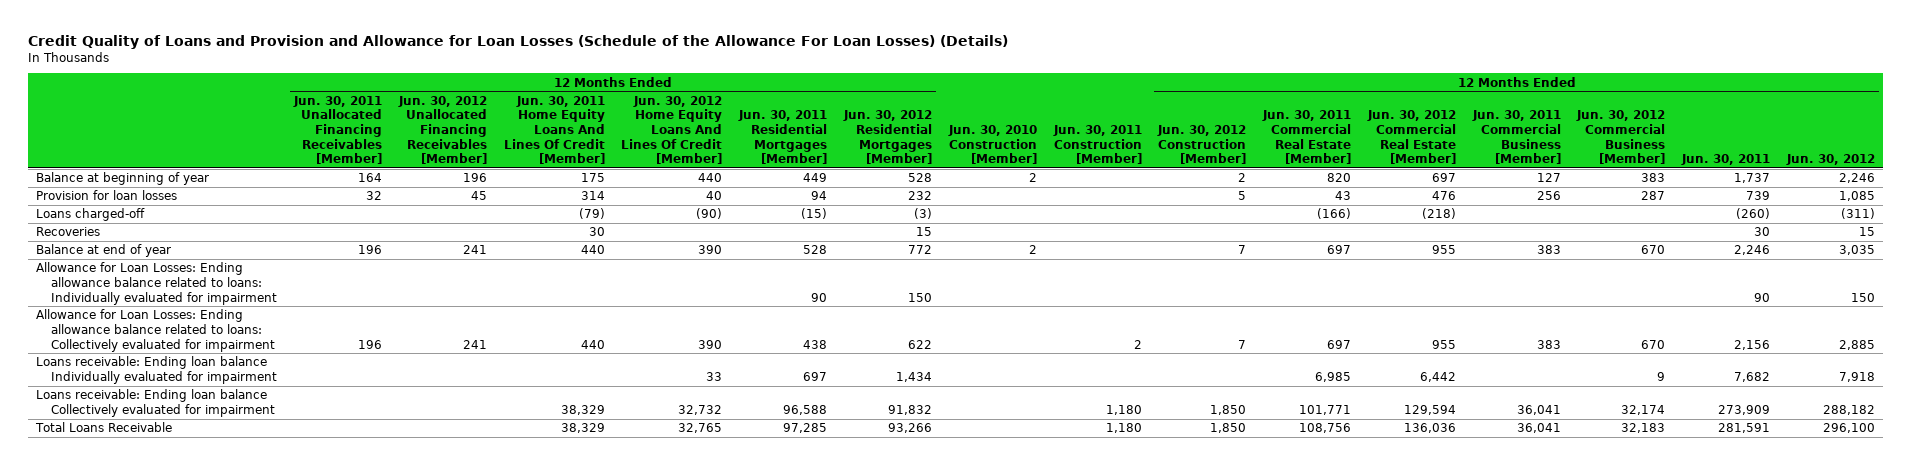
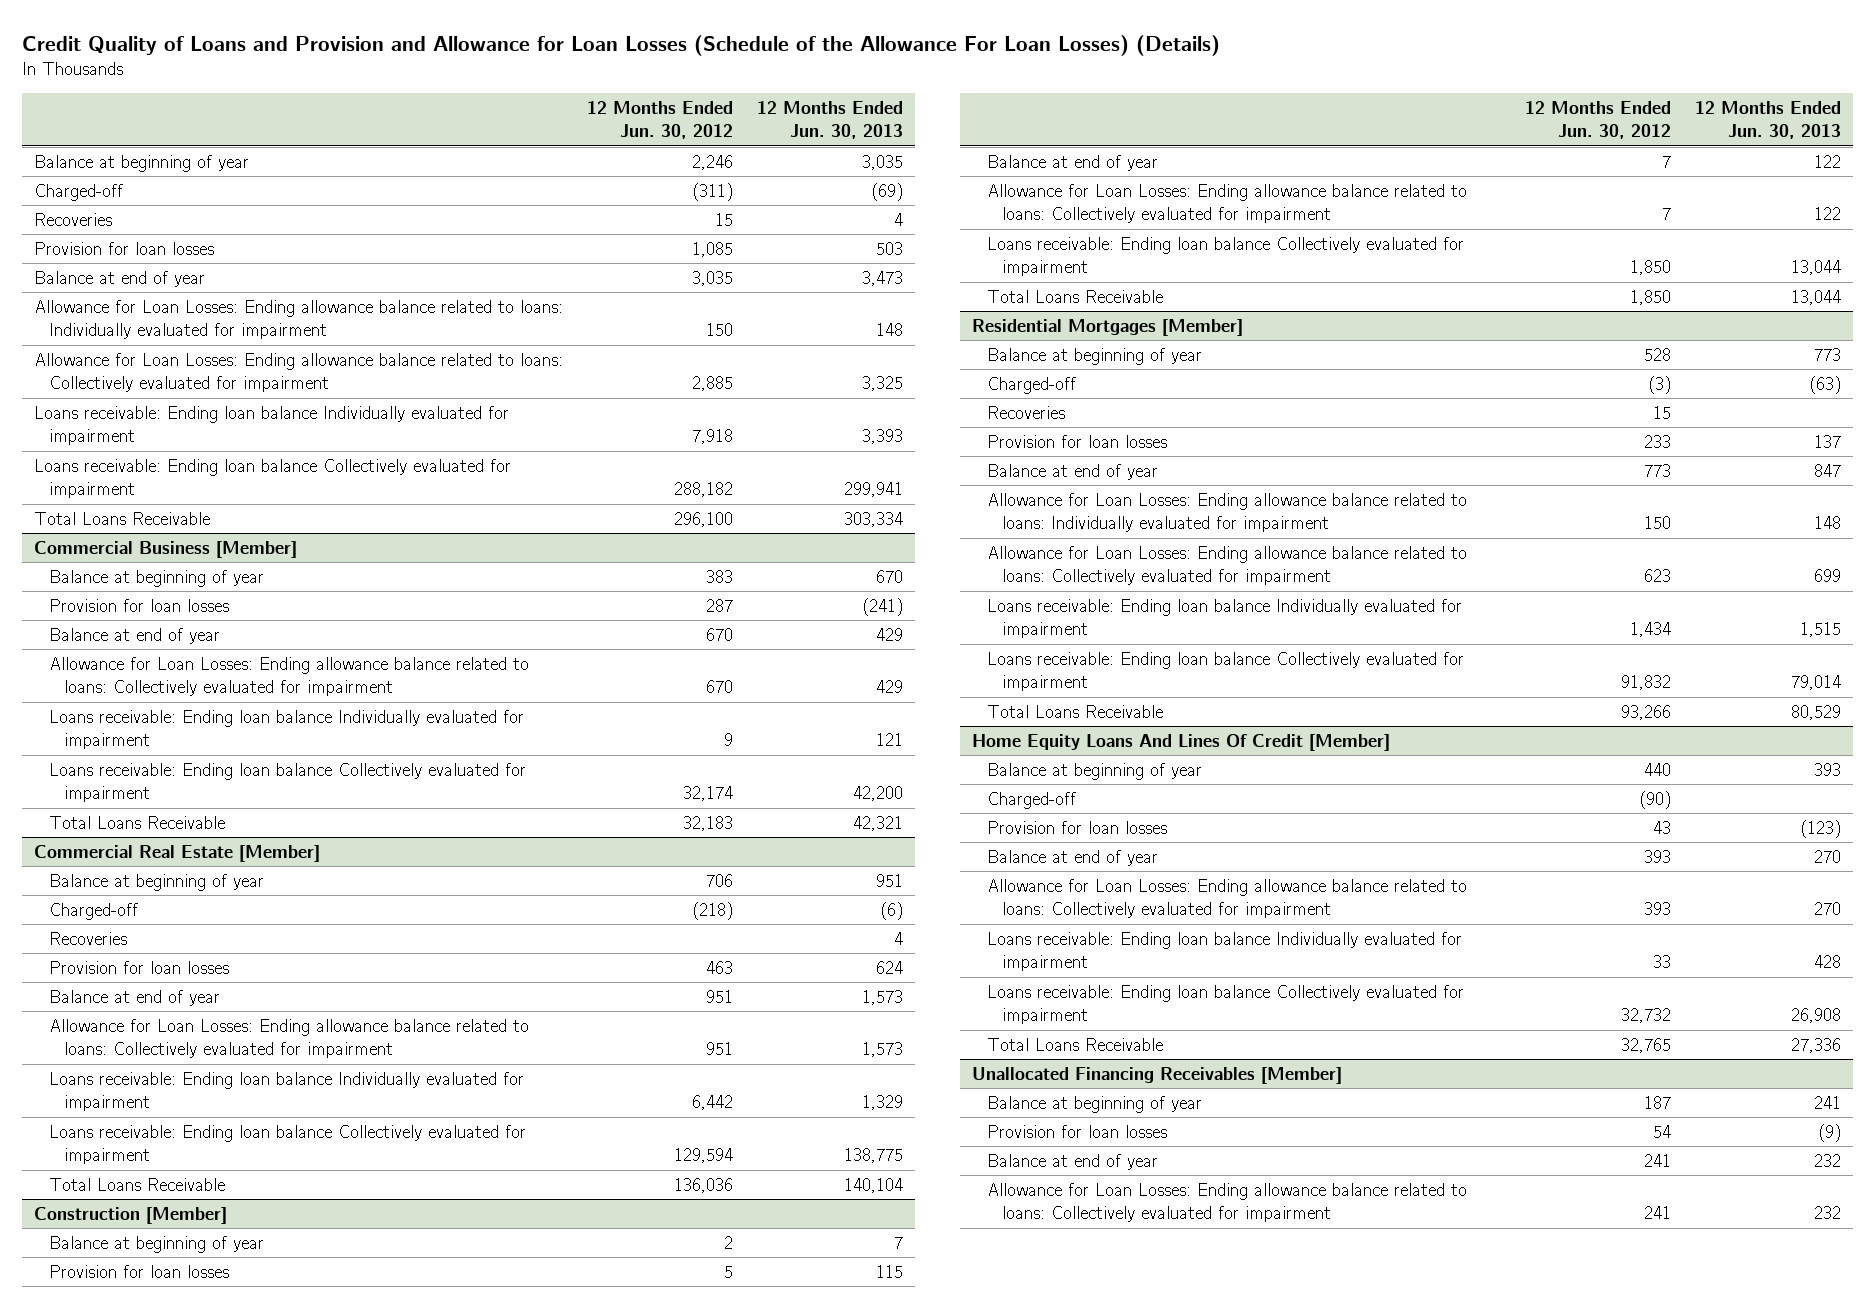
- | 12 Months Ended Jun. 30, 2011 Unallocated Financing Receivables [Member] | 12 Months Ended Jun. 30, 2012 Unallocated Financing Receivables [Member] | 12 Months Ended Jun. 30, 2011 Home Equity Loans And Lines Of Credit [Member] | 12 Months Ended Jun. 30, 2012 Home Equity Loans And Lines Of Credit [Member] | 12 Months Ended Jun. 30, 2011 Residential Mortgages [Member] | 12 Months Ended Jun. 30, 2012 Residential Mortgages [Member] | Jun. 30, 2010 Construction [Member] | Jun. 30, 2011 Construction [Member] | 12 Months Ended Jun. 30, 2012 Construction [Member] | 12 Months Ended Jun. 30, 2011 Commercial Real Estate [Member] | 12 Months Ended Jun. 30, 2012 Commercial Real Estate [Member] | 12 Months Ended Jun. 30, 2011 Commercial Business [Member] | 12 Months Ended Jun. 30, 2012 Commercial Business [Member] | 12 Months Ended Jun. 30, 2011 | 12 Months Ended Jun. 30, 2012
+ | 12 Months Ended Jun. 30, 2012 | 12 Months Ended Jun. 30, 2013
- Loans charged-off | | | (79) | (90) | (15) | (3) | | | | (166) | (218) | | | (260) | (311)
+ Charged-off | (311) | (69)
moved down: Provision for loan losses | 1,085 | 503
+ Commercial Business [Member]
+ Balance at beginning of year | 383 | 670
+ Provision for loan losses | 287 | (241)
+ Balance at end of year | 670 | 429
+ Allowance for Loan Losses: Ending allowance balance related to loans: Collectively evaluated for impairment | 670 | 429
+ Loans receivable: Ending loan balance Individually evaluated for impairment | 9 | 121
+ Loans receivable: Ending loan balance Collectively evaluated for impairment | 32,174 | 42,200
+ Total Loans Receivable | 32,183 | 42,321
+ Commercial Real Estate [Member]
+ Balance at beginning of year | 706 | 951
+ Charged-off | (218) | (6)
+ Recoveries | | 4
+ Provision for loan losses | 463 | 624
+ Balance at end of year | 951 | 1,573
+ Allowance for Loan Losses: Ending allowance balance related to loans: Collectively evaluated for impairment | 951 | 1,573
+ Loans receivable: Ending loan balance Individually evaluated for impairment | 6,442 | 1,329
+ Loans receivable: Ending loan balance Collectively evaluated for impairment | 129,594 | 138,775
+ Total Loans Receivable | 136,036 | 140,104
+ Construction [Member]
+ Balance at beginning of year | 2 | 7
+ Provision for loan losses | 5 | 115
+ Balance at end of year | 7 | 122
+ Allowance for Loan Losses: Ending allowance balance related to loans: Collectively evaluated for impairment | 7 | 122
+ Loans receivable: Ending loan balance Collectively evaluated for impairment | 1,850 | 13,044
+ Total Loans Receivable | 1,850 | 13,044
+ Residential Mortgages [Member]
+ Balance at beginning of year | 528 | 773
+ Charged-off | (3) | (63)
+ Recoveries | 15 |
+ Provision for loan losses | 233 | 137
+ Balance at end of year | 773 | 847
+ Allowance for Loan Losses: Ending allowance balance related to loans: Individually evaluated for impairment | 150 | 148
+ Allowance for Loan Losses: Ending allowance balance related to loans: Collectively evaluated for impairment | 623 | 699
+ Loans receivable: Ending loan balance Individually evaluated for impairment | 1,434 | 1,515
+ Loans receivable: Ending loan balance Collectively evaluated for impairment | 91,832 | 79,014
+ Total Loans Receivable | 93,266 | 80,529
+ Home Equity Loans And Lines Of Credit [Member]
+ Balance at beginning of year | 440 | 393
+ Charged-off | (90) |
+ Provision for loan losses | 43 | (123)
+ Balance at end of year | 393 | 270
+ Allowance for Loan Losses: Ending allowance balance related to loans: Collectively evaluated for impairment | 393 | 270
+ Loans receivable: Ending loan balance Individually evaluated for impairment | 33 | 428
+ Loans receivable: Ending loan balance Collectively evaluated for impairment | 32,732 | 26,908
+ Total Loans Receivable | 32,765 | 27,336
+ Unallocated Financing Receivables [Member]
+ Balance at beginning of year | 187 | 241
+ Provision for loan losses | 54 | (9)
+ Balance at end of year | 241 | 232
+ Allowance for Loan Losses: Ending allowance balance related to loans: Collectively evaluated for impairment | 241 | 232

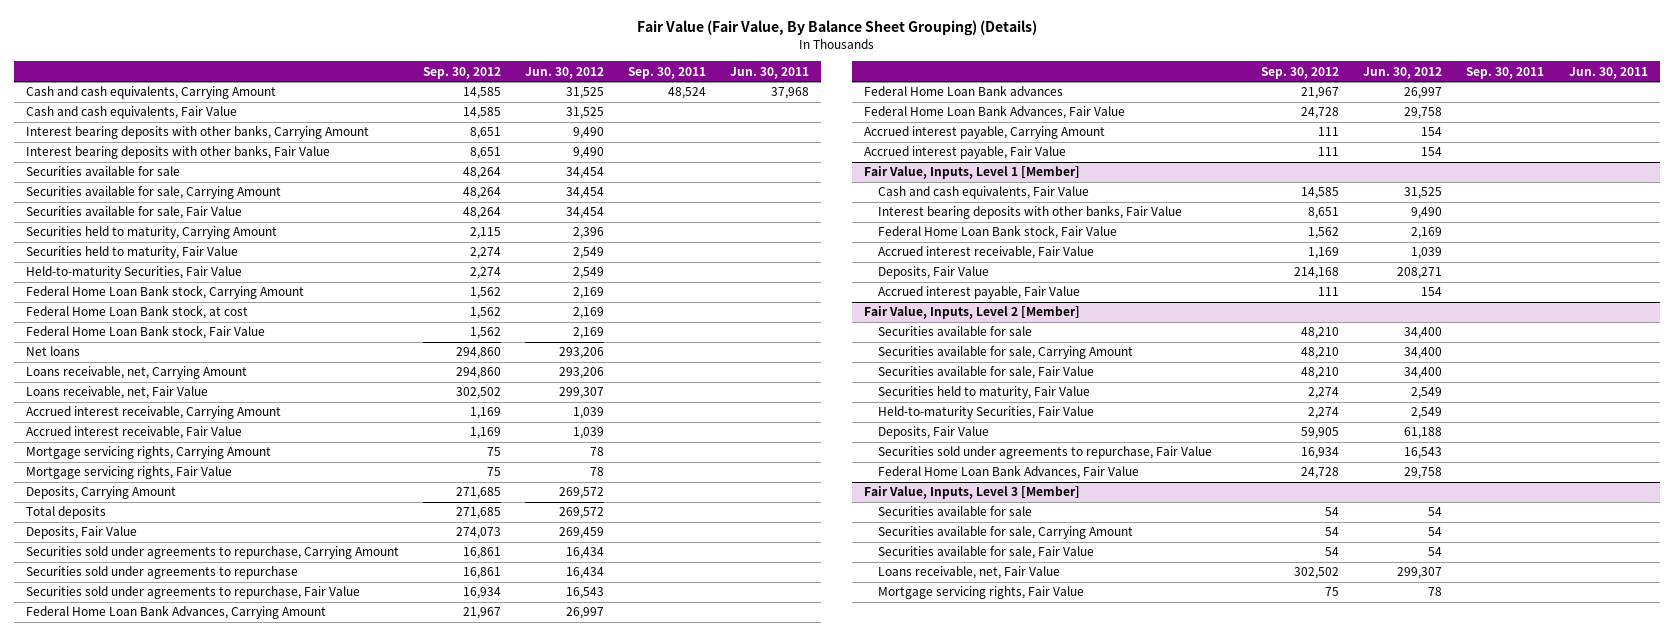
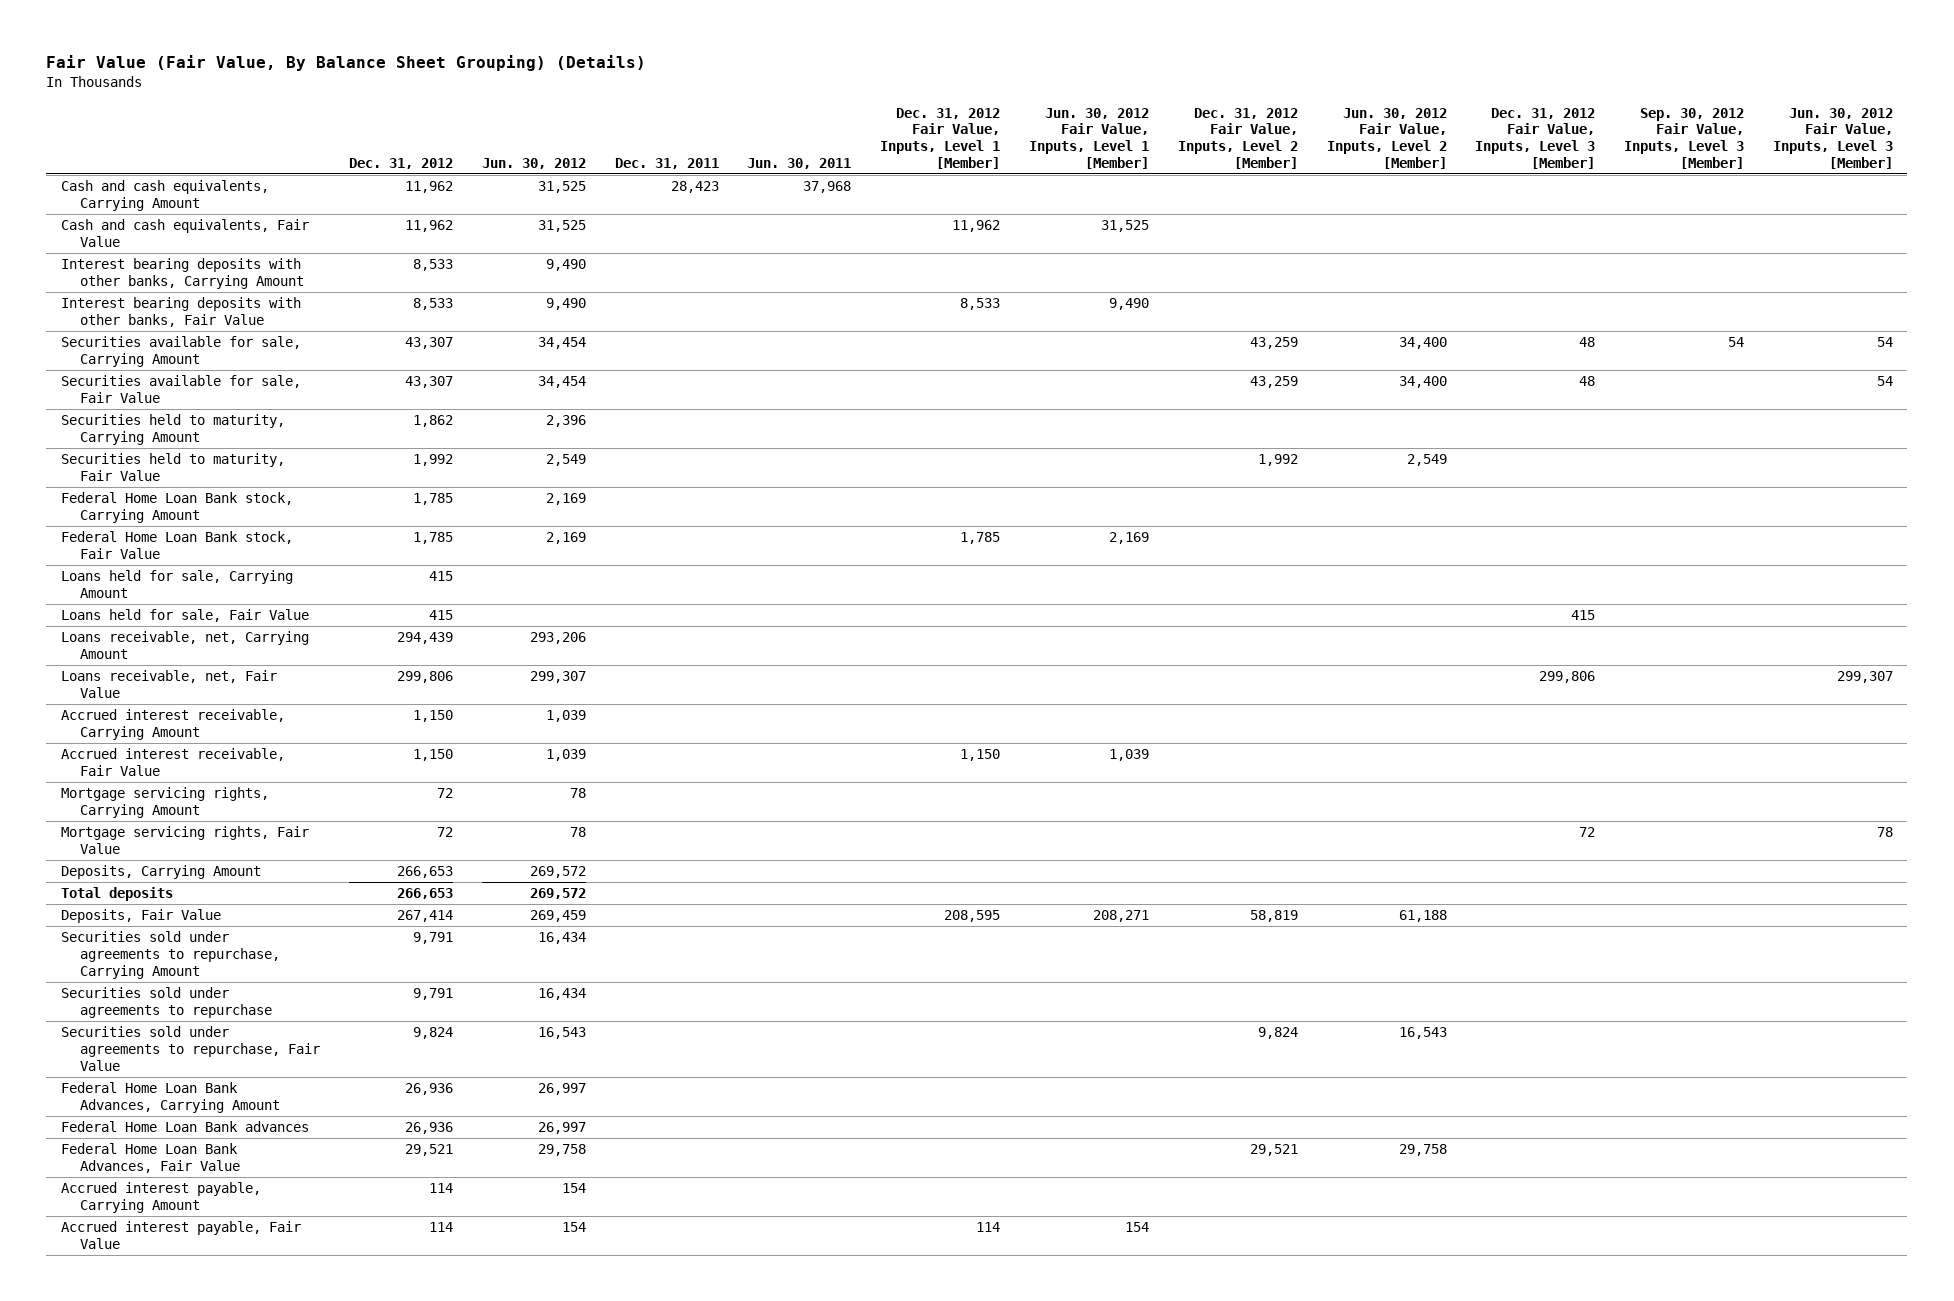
- | Sep. 30, 2012 | Jun. 30, 2012 | Sep. 30, 2011 | Jun. 30, 2011
+ | Dec. 31, 2012 | Jun. 30, 2012 | Dec. 31, 2011 | Jun. 30, 2011 | Dec. 31, 2012 Fair Value, Inputs, Level 1 [Member] | Jun. 30, 2012 Fair Value, Inputs, Level 1 [Member] | Dec. 31, 2012 Fair Value, Inputs, Level 2 [Member] | Jun. 30, 2012 Fair Value, Inputs, Level 2 [Member] | Dec. 31, 2012 Fair Value, Inputs, Level 3 [Member] | Sep. 30, 2012 Fair Value, Inputs, Level 3 [Member] | Jun. 30, 2012 Fair Value, Inputs, Level 3 [Member]
- Securities available for sale | 48,264 | 34,454 | |
- Held-to-maturity Securities, Fair Value | 2,274 | 2,549 | |
- Federal Home Loan Bank stock, at cost | 1,562 | 2,169 | |
- Net loans | 294,860 | 293,206 | |
+ Loans held for sale, Carrying Amount | 415 | | | | | | | | | |
+ Loans held for sale, Fair Value | 415 | | | | | | | | 415 | |
- Fair Value, Inputs, Level 1 [Member]
- Cash and cash equivalents, Fair Value | 14,585 | 31,525 | |
- Interest bearing deposits with other banks, Fair Value | 8,651 | 9,490 | |
- Federal Home Loan Bank stock, Fair Value | 1,562 | 2,169 | |
- Accrued interest receivable, Fair Value | 1,169 | 1,039 | |
- Deposits, Fair Value | 214,168 | 208,271 | |
- Accrued interest payable, Fair Value | 111 | 154 | |
- Fair Value, Inputs, Level 2 [Member]
- Securities available for sale | 48,210 | 34,400 | |
- Securities available for sale, Carrying Amount | 48,210 | 34,400 | |
- Securities available for sale, Fair Value | 48,210 | 34,400 | |
- Securities held to maturity, Fair Value | 2,274 | 2,549 | |
- Held-to-maturity Securities, Fair Value | 2,274 | 2,549 | |
- Deposits, Fair Value | 59,905 | 61,188 | |
- Securities sold under agreements to repurchase, Fair Value | 16,934 | 16,543 | |
- Federal Home Loan Bank Advances, Fair Value | 24,728 | 29,758 | |
- Fair Value, Inputs, Level 3 [Member]
- Securities available for sale | 54 | 54 | |
- Securities available for sale, Carrying Amount | 54 | 54 | |
- Securities available for sale, Fair Value | 54 | 54 | |
- Loans receivable, net, Fair Value | 302,502 | 299,307 | |
- Mortgage servicing rights, Fair Value | 75 | 78 | |

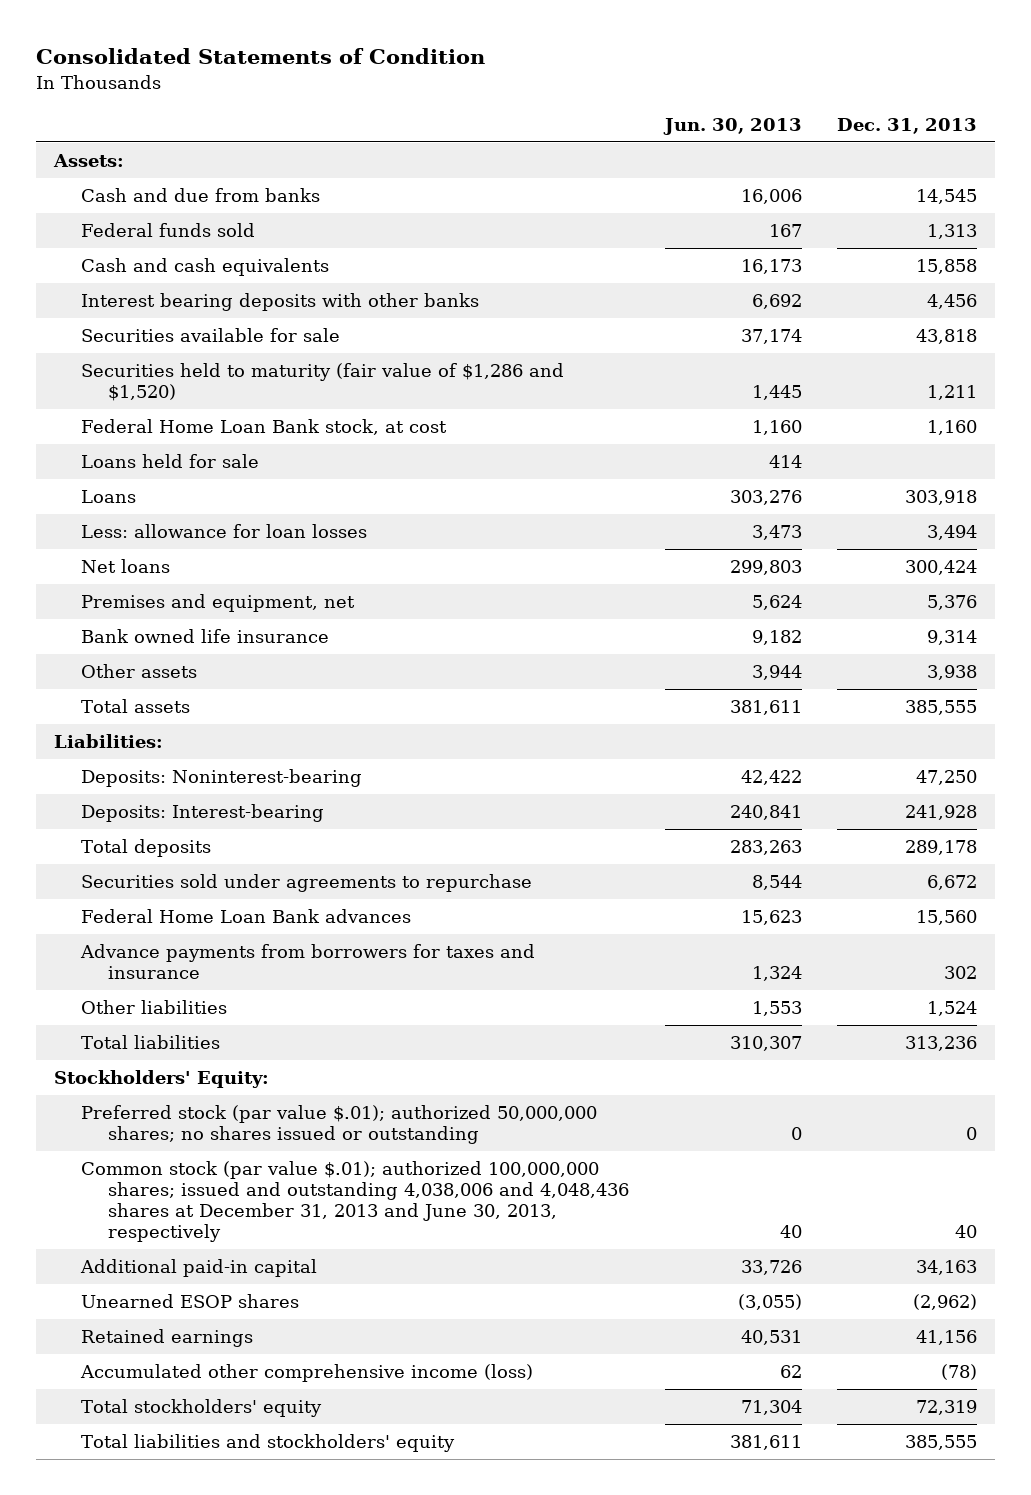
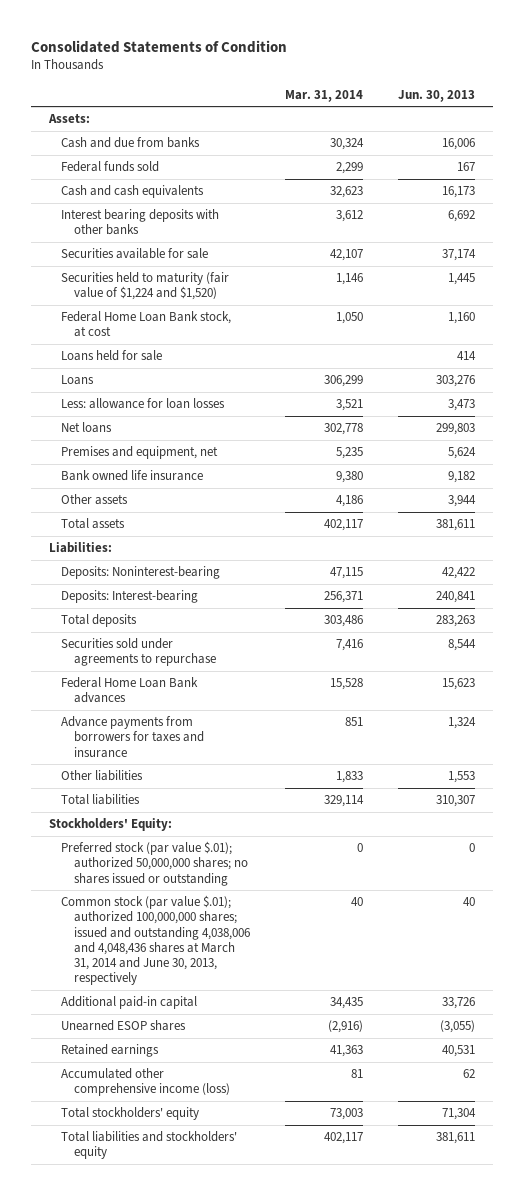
- | Jun. 30, 2013 | Dec. 31, 2013
+ | Mar. 31, 2014 | Jun. 30, 2013
- Securities held to maturity (fair value of $1,286 and $1,520) | 1,445 | 1,211
+ Securities held to maturity (fair value of $1,224 and $1,520) | 1,146 | 1,445
- Common stock (par value $.01); authorized 100,000,000 shares; issued and outstanding 4,038,006 and 4,048,436 shares at December 31, 2013 and June 30, 2013, respectively | 40 | 40
+ Common stock (par value $.01); authorized 100,000,000 shares; issued and outstanding 4,038,006 and 4,048,436 shares at March 31, 2014 and June 30, 2013, respectively | 40 | 40

